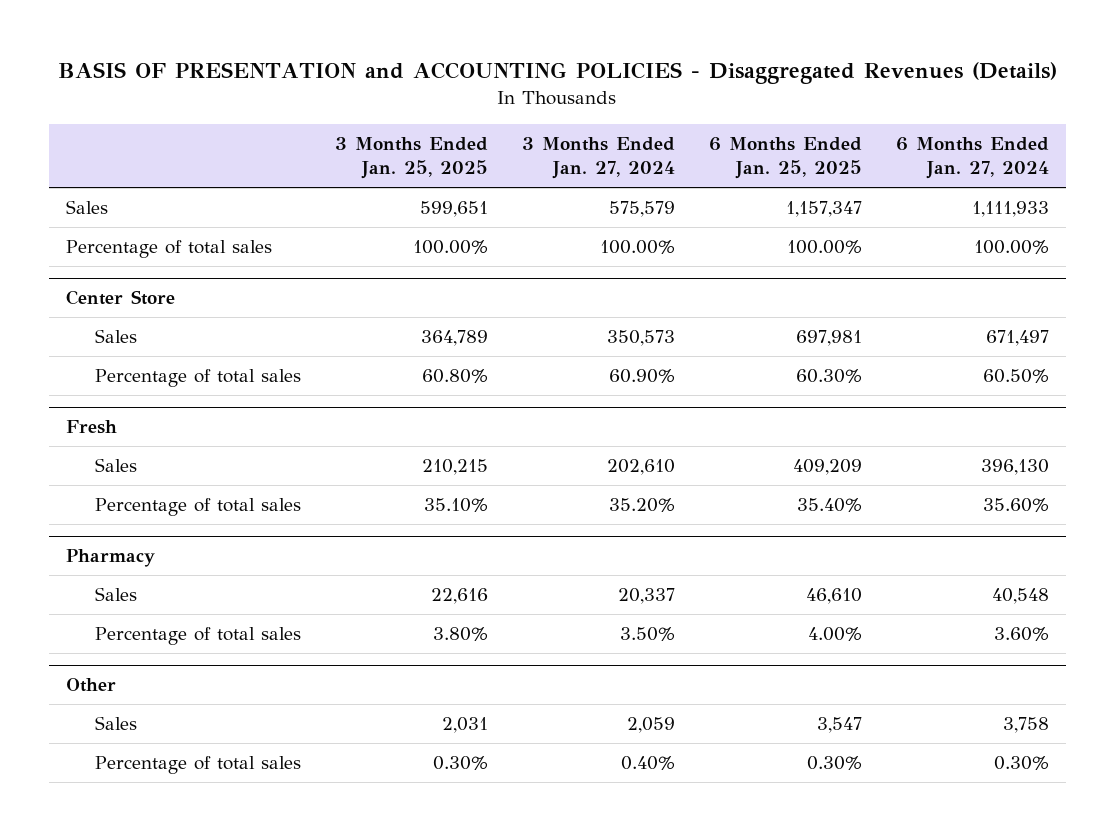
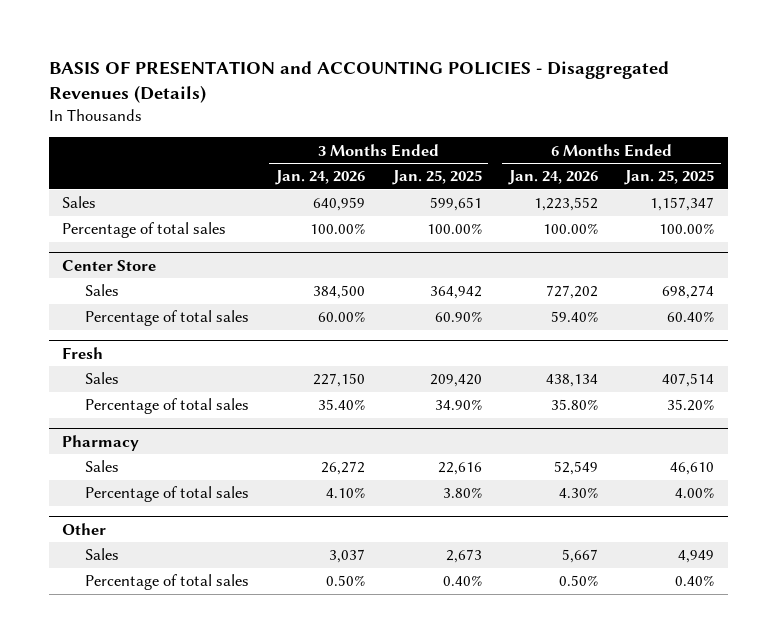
- | 3 Months Ended Jan. 25, 2025 | 3 Months Ended Jan. 27, 2024 | 6 Months Ended Jan. 25, 2025 | 6 Months Ended Jan. 27, 2024
+ | 3 Months Ended Jan. 24, 2026 | 3 Months Ended Jan. 25, 2025 | 6 Months Ended Jan. 24, 2026 | 6 Months Ended Jan. 25, 2025
@ Center Store
- Sales | 364,789 | 350,573 | 697,981 | 671,497
- Percentage of total sales | 60.80% | 60.90% | 60.30% | 60.50%
+ Sales | 384,500 | 364,942 | 727,202 | 698,274
+ Percentage of total sales | 60.00% | 60.90% | 59.40% | 60.40%
@ Fresh
- Sales | 210,215 | 202,610 | 409,209 | 396,130
- Percentage of total sales | 35.10% | 35.20% | 35.40% | 35.60%
+ Sales | 227,150 | 209,420 | 438,134 | 407,514
+ Percentage of total sales | 35.40% | 34.90% | 35.80% | 35.20%
@ Other
- Sales | 2,031 | 2,059 | 3,547 | 3,758
- Percentage of total sales | 0.30% | 0.40% | 0.30% | 0.30%
+ Sales | 3,037 | 2,673 | 5,667 | 4,949
+ Percentage of total sales | 0.50% | 0.40% | 0.50% | 0.40%

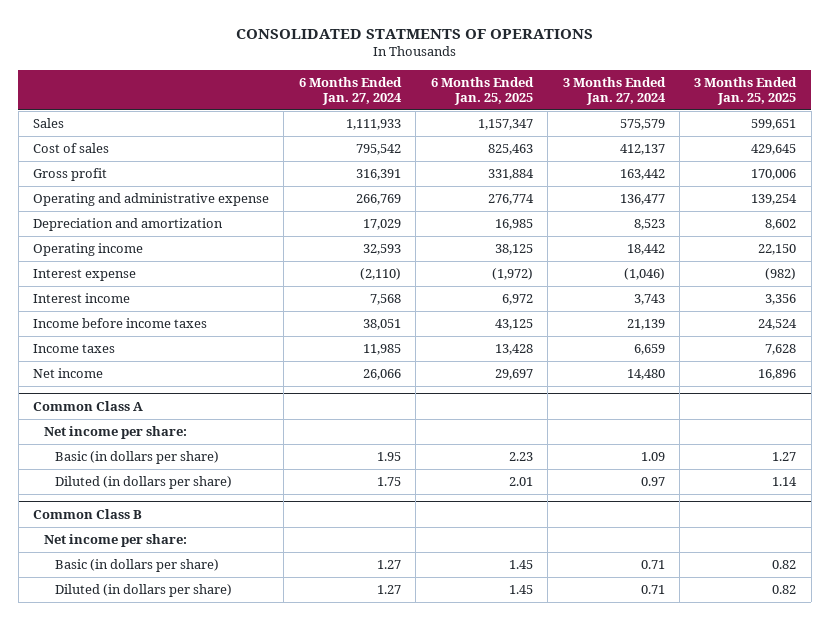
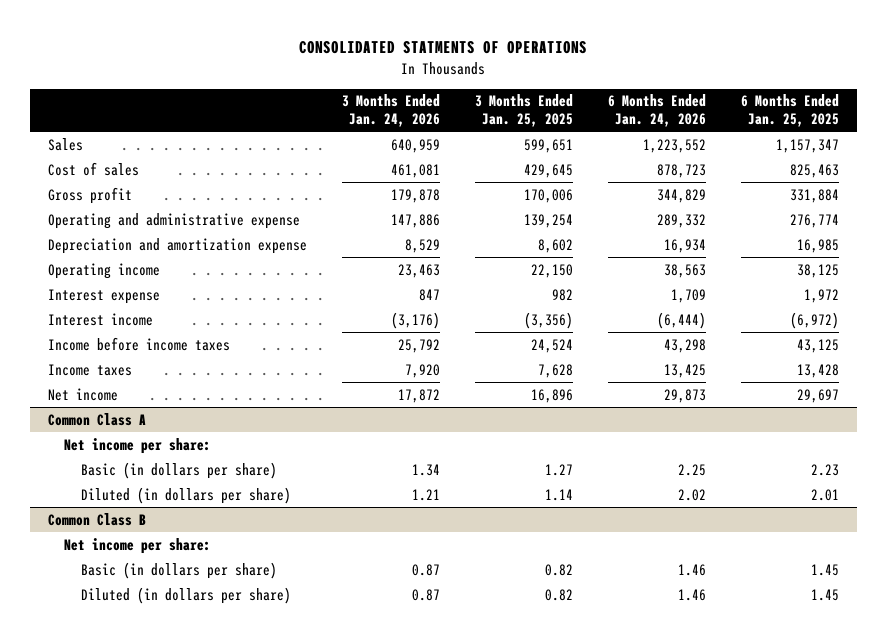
- | 6 Months Ended Jan. 27, 2024 | 6 Months Ended Jan. 25, 2025 | 3 Months Ended Jan. 27, 2024 | 3 Months Ended Jan. 25, 2025
+ | 3 Months Ended Jan. 24, 2026 | 3 Months Ended Jan. 25, 2025 | 6 Months Ended Jan. 24, 2026 | 6 Months Ended Jan. 25, 2025
- Depreciation and amortization | 17,029 | 16,985 | 8,523 | 8,602
+ Depreciation and amortization expense | 8,529 | 8,602 | 16,934 | 16,985
- Interest expense | (2,110) | (1,972) | (1,046) | (982)
- Interest income | 7,568 | 6,972 | 3,743 | 3,356
+ Interest expense | 847 | 982 | 1,709 | 1,972
+ Interest income | (3,176) | (3,356) | (6,444) | (6,972)

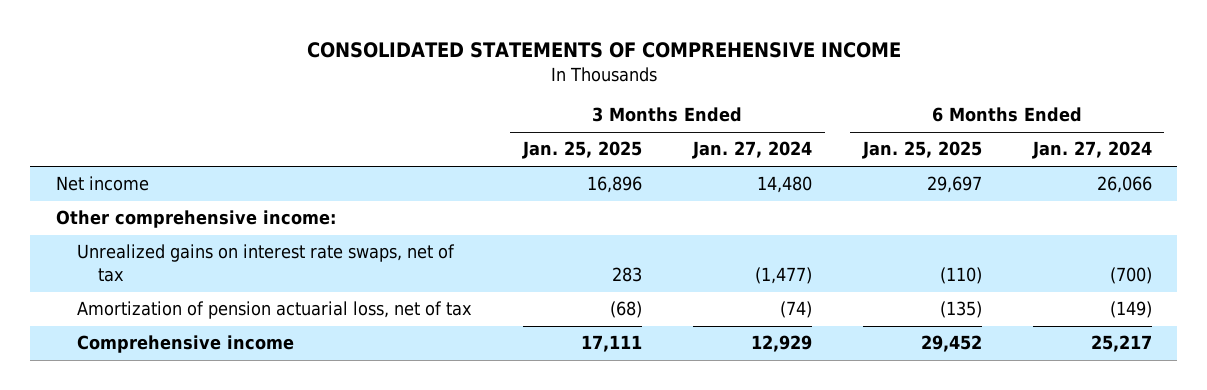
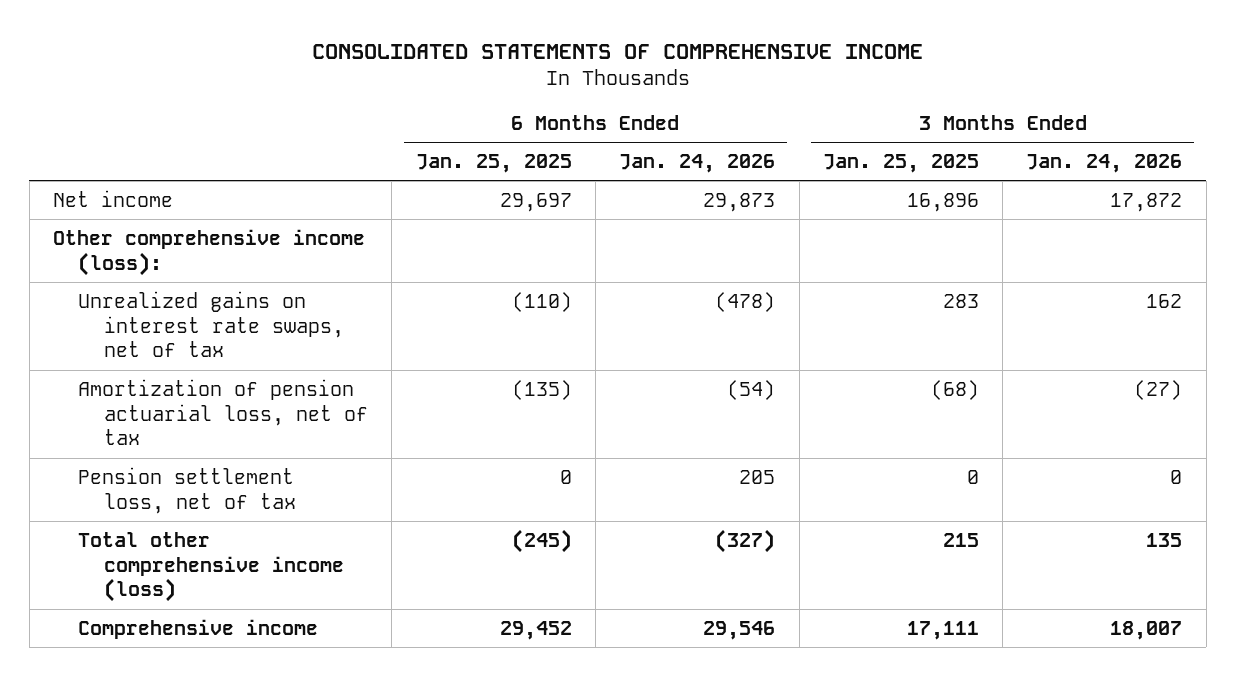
- | 3 Months Ended Jan. 25, 2025 | 3 Months Ended Jan. 27, 2024 | 6 Months Ended Jan. 25, 2025 | 6 Months Ended Jan. 27, 2024
+ | 6 Months Ended Jan. 25, 2025 | 6 Months Ended Jan. 24, 2026 | 3 Months Ended Jan. 25, 2025 | 3 Months Ended Jan. 24, 2026
- Other comprehensive income:
+ Other comprehensive income (loss):
+ Pension settlement loss, net of tax | 0 | 205 | 0 | 0
+ Total other comprehensive income (loss) | (245) | (327) | 215 | 135

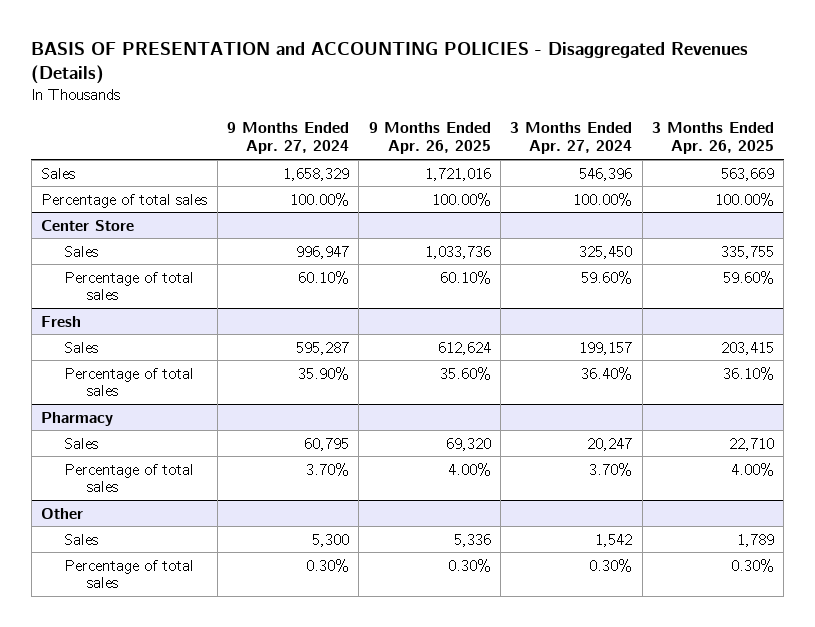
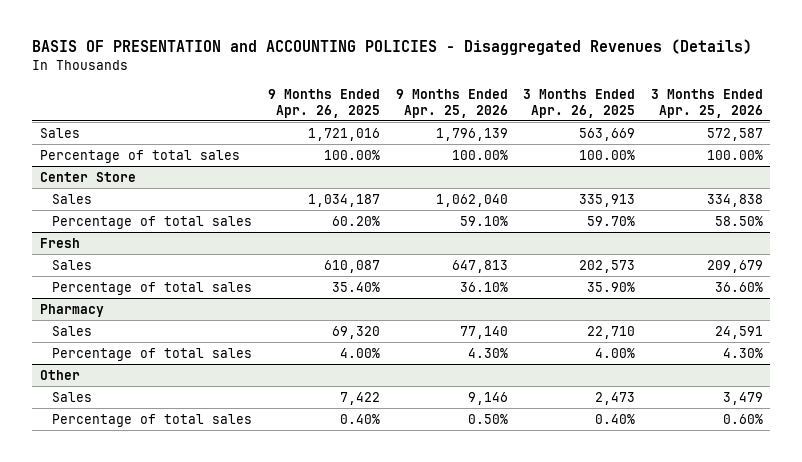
- | 9 Months Ended Apr. 27, 2024 | 9 Months Ended Apr. 26, 2025 | 3 Months Ended Apr. 27, 2024 | 3 Months Ended Apr. 26, 2025
+ | 9 Months Ended Apr. 26, 2025 | 9 Months Ended Apr. 25, 2026 | 3 Months Ended Apr. 26, 2025 | 3 Months Ended Apr. 25, 2026
@ Center Store
- Sales | 996,947 | 1,033,736 | 325,450 | 335,755
- Percentage of total sales | 60.10% | 60.10% | 59.60% | 59.60%
+ Sales | 1,034,187 | 1,062,040 | 335,913 | 334,838
+ Percentage of total sales | 60.20% | 59.10% | 59.70% | 58.50%
@ Fresh
- Sales | 595,287 | 612,624 | 199,157 | 203,415
- Percentage of total sales | 35.90% | 35.60% | 36.40% | 36.10%
+ Sales | 610,087 | 647,813 | 202,573 | 209,679
+ Percentage of total sales | 35.40% | 36.10% | 35.90% | 36.60%
@ Other
- Sales | 5,300 | 5,336 | 1,542 | 1,789
- Percentage of total sales | 0.30% | 0.30% | 0.30% | 0.30%
+ Sales | 7,422 | 9,146 | 2,473 | 3,479
+ Percentage of total sales | 0.40% | 0.50% | 0.40% | 0.60%

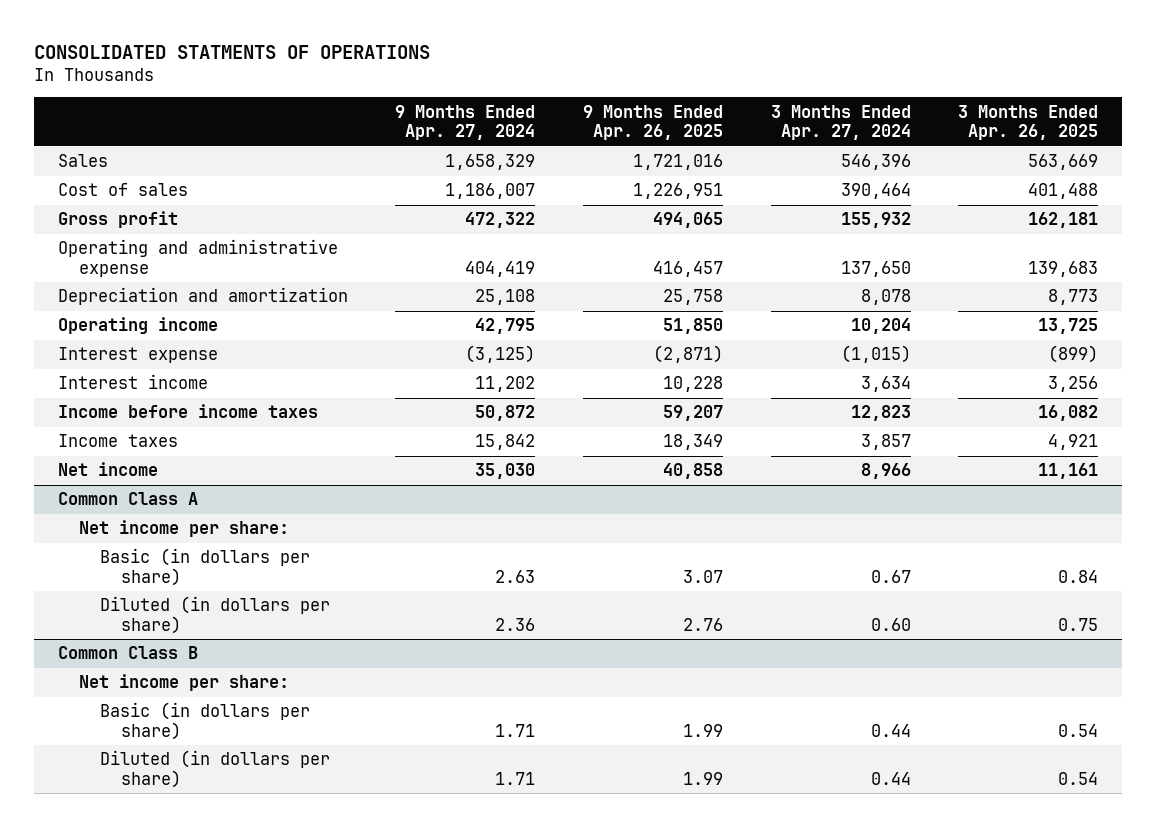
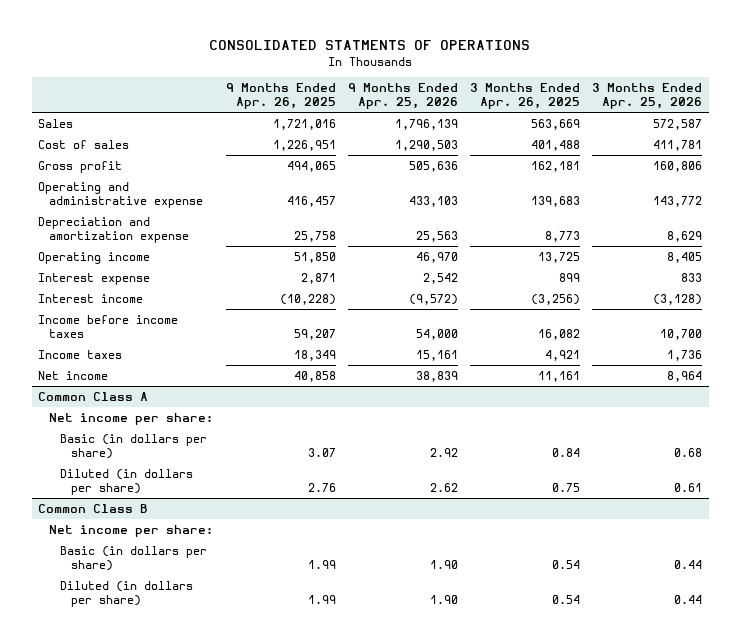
- | 9 Months Ended Apr. 27, 2024 | 9 Months Ended Apr. 26, 2025 | 3 Months Ended Apr. 27, 2024 | 3 Months Ended Apr. 26, 2025
+ | 9 Months Ended Apr. 26, 2025 | 9 Months Ended Apr. 25, 2026 | 3 Months Ended Apr. 26, 2025 | 3 Months Ended Apr. 25, 2026
- Depreciation and amortization | 25,108 | 25,758 | 8,078 | 8,773
+ Depreciation and amortization expense | 25,758 | 25,563 | 8,773 | 8,629
- Interest expense | (3,125) | (2,871) | (1,015) | (899)
- Interest income | 11,202 | 10,228 | 3,634 | 3,256
+ Interest expense | 2,871 | 2,542 | 899 | 833
+ Interest income | (10,228) | (9,572) | (3,256) | (3,128)

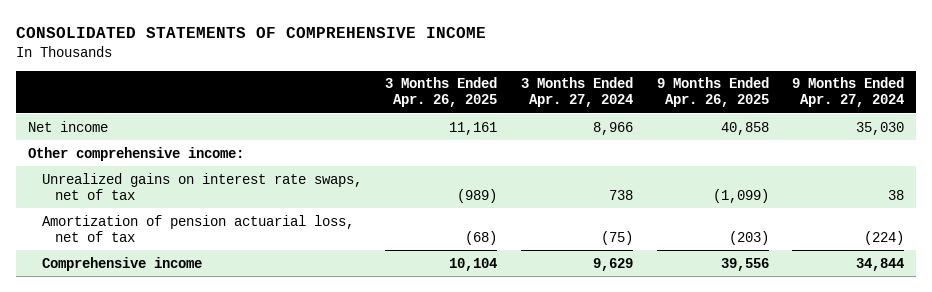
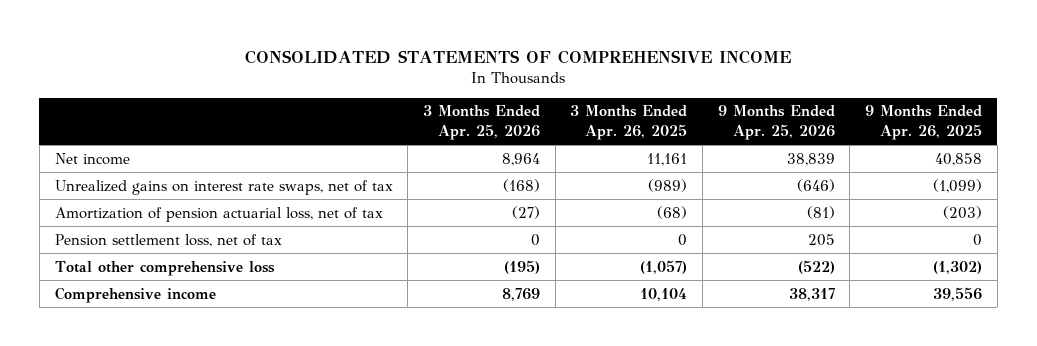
- | 3 Months Ended Apr. 26, 2025 | 3 Months Ended Apr. 27, 2024 | 9 Months Ended Apr. 26, 2025 | 9 Months Ended Apr. 27, 2024
+ | 3 Months Ended Apr. 25, 2026 | 3 Months Ended Apr. 26, 2025 | 9 Months Ended Apr. 25, 2026 | 9 Months Ended Apr. 26, 2025
- Other comprehensive income:
+ Pension settlement loss, net of tax | 0 | 0 | 205 | 0
+ Total other comprehensive loss | (195) | (1,057) | (522) | (1,302)

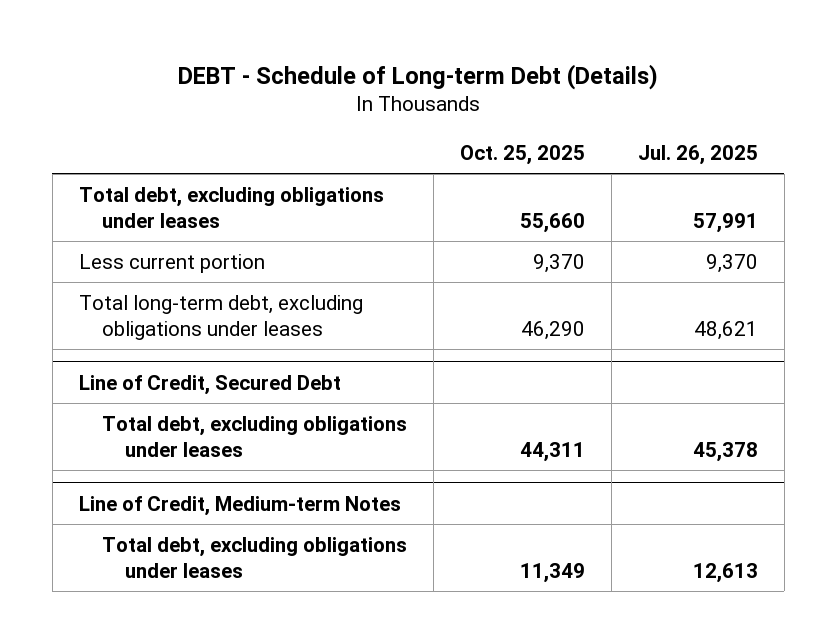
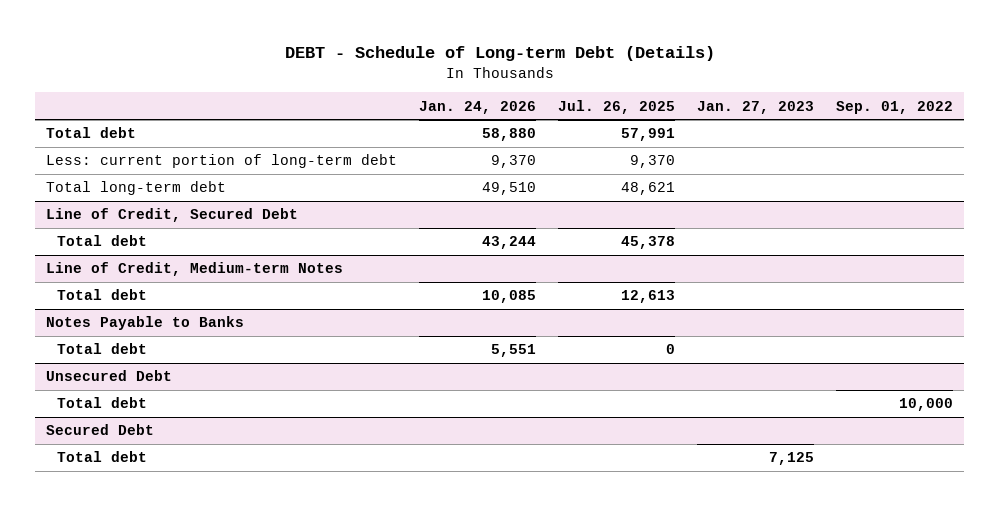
- | Oct. 25, 2025 | Jul. 26, 2025
+ | Jan. 24, 2026 | Jul. 26, 2025 | Jan. 27, 2023 | Sep. 01, 2022
- Total debt, excluding obligations under leases | 55,660 | 57,991
- Less current portion | 9,370 | 9,370
- Total long-term debt, excluding obligations under leases | 46,290 | 48,621
+ Total debt | 58,880 | 57,991 | |
+ Less: current portion of long-term debt | 9,370 | 9,370 | |
+ Total long-term debt | 49,510 | 48,621 | |
@ Line of Credit, Secured Debt
- Total debt, excluding obligations under leases | 44,311 | 45,378
+ Total debt | 43,244 | 45,378 | |
@ Line of Credit, Medium-term Notes
- Total debt, excluding obligations under leases | 11,349 | 12,613
+ Total debt | 10,085 | 12,613 | |
+ Notes Payable to Banks
+ Total debt | 5,551 | 0 | |
+ Unsecured Debt
+ Total debt | | | | 10,000
+ Secured Debt
+ Total debt | | | 7,125 |

